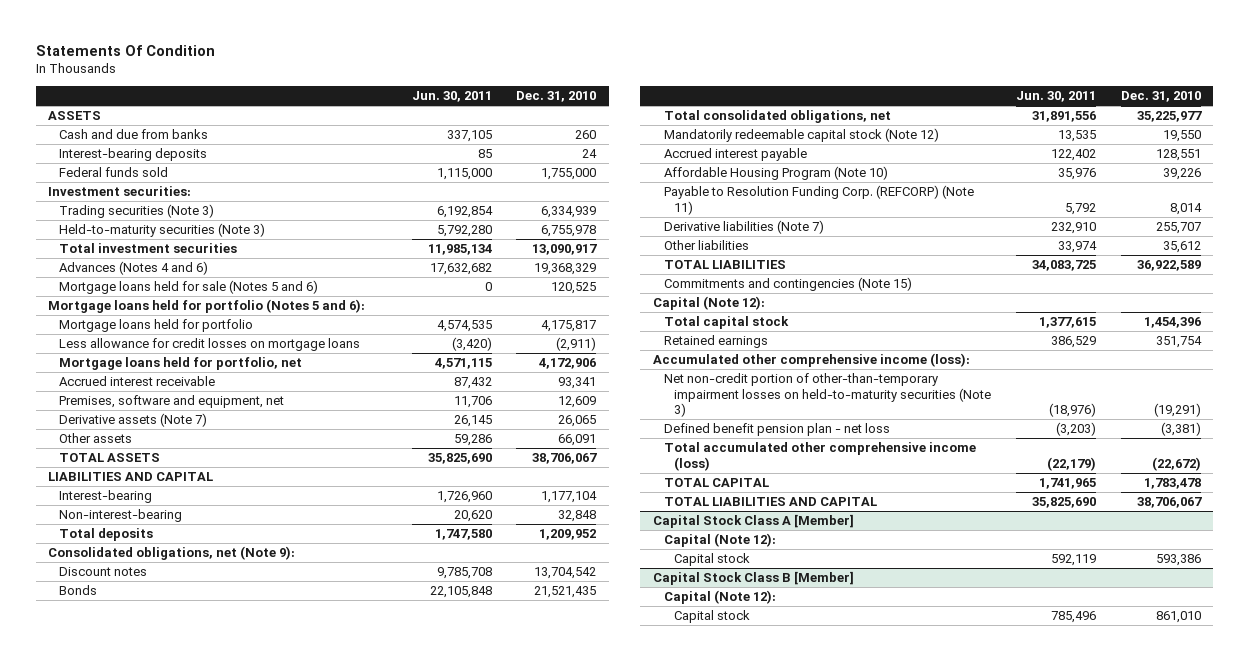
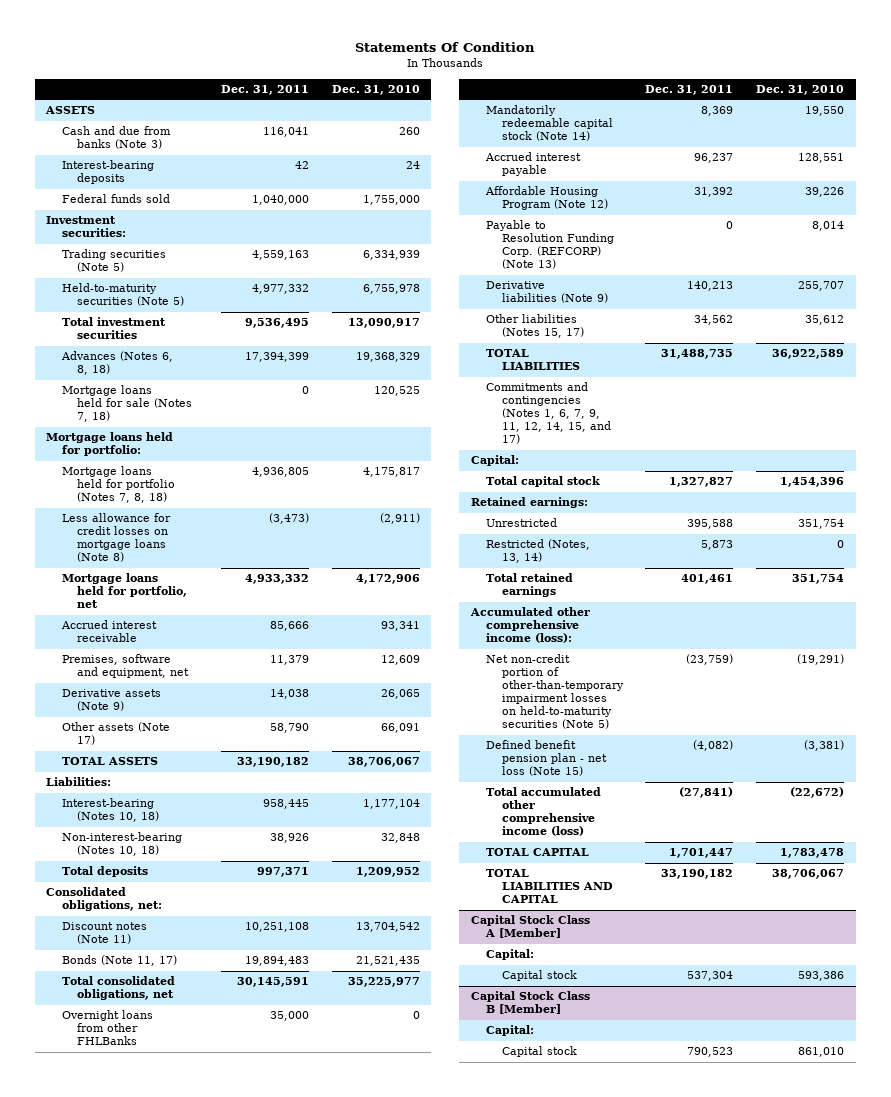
- | Jun. 30, 2011 | Dec. 31, 2010
+ | Dec. 31, 2011 | Dec. 31, 2010
- Cash and due from banks | 337,105 | 260
+ Cash and due from banks (Note 3) | 116,041 | 260
- Trading securities (Note 3) | 6,192,854 | 6,334,939
- Held-to-maturity securities (Note 3) | 5,792,280 | 6,755,978
+ Trading securities (Note 5) | 4,559,163 | 6,334,939
+ Held-to-maturity securities (Note 5) | 4,977,332 | 6,755,978
- Advances (Notes 4 and 6) | 17,632,682 | 19,368,329
- Mortgage loans held for sale (Notes 5 and 6) | 0 | 120,525
- Mortgage loans held for portfolio (Notes 5 and 6):
- Mortgage loans held for portfolio | 4,574,535 | 4,175,817
- Less allowance for credit losses on mortgage loans | (3,420) | (2,911)
+ Advances (Notes 6, 8, 18) | 17,394,399 | 19,368,329
+ Mortgage loans held for sale (Notes 7, 18) | 0 | 120,525
+ Mortgage loans held for portfolio:
+ Mortgage loans held for portfolio (Notes 7, 8, 18) | 4,936,805 | 4,175,817
+ Less allowance for credit losses on mortgage loans (Note 8) | (3,473) | (2,911)
- Derivative assets (Note 7) | 26,145 | 26,065
- Other assets | 59,286 | 66,091
+ Derivative assets (Note 9) | 14,038 | 26,065
+ Other assets (Note 17) | 58,790 | 66,091
- LIABILITIES AND CAPITAL
- Interest-bearing | 1,726,960 | 1,177,104
- Non-interest-bearing | 20,620 | 32,848
+ Liabilities:
+ Interest-bearing (Notes 10, 18) | 958,445 | 1,177,104
+ Non-interest-bearing (Notes 10, 18) | 38,926 | 32,848
- Consolidated obligations, net (Note 9):
- Discount notes | 9,785,708 | 13,704,542
- Bonds | 22,105,848 | 21,521,435
+ Consolidated obligations, net:
+ Discount notes (Note 11) | 10,251,108 | 13,704,542
+ Bonds (Note 11, 17) | 19,894,483 | 21,521,435
- Mandatorily redeemable capital stock (Note 12) | 13,535 | 19,550
+ Overnight loans from other FHLBanks | 35,000 | 0
+ Mandatorily redeemable capital stock (Note 14) | 8,369 | 19,550
- Affordable Housing Program (Note 10) | 35,976 | 39,226
- Payable to Resolution Funding Corp. (REFCORP) (Note 11) | 5,792 | 8,014
- Derivative liabilities (Note 7) | 232,910 | 255,707
- Other liabilities | 33,974 | 35,612
+ Affordable Housing Program (Note 12) | 31,392 | 39,226
+ Payable to Resolution Funding Corp. (REFCORP) (Note 13) | 0 | 8,014
+ Derivative liabilities (Note 9) | 140,213 | 255,707
+ Other liabilities (Notes 15, 17) | 34,562 | 35,612
- Commitments and contingencies (Note 15)
- Capital (Note 12):
+ Commitments and contingencies (Notes 1, 6, 7, 9, 11, 12, 14, 15, and 17)
+ Capital:
- Retained earnings | 386,529 | 351,754
+ Retained earnings:
+ Unrestricted | 395,588 | 351,754
+ Restricted (Notes, 13, 14) | 5,873 | 0
+ Total retained earnings | 401,461 | 351,754
- Net non-credit portion of other-than-temporary impairment losses on held-to-maturity securities (Note 3) | (18,976) | (19,291)
- Defined benefit pension plan - net loss | (3,203) | (3,381)
+ Net non-credit portion of other-than-temporary impairment losses on held-to-maturity securities (Note 5) | (23,759) | (19,291)
+ Defined benefit pension plan - net loss (Note 15) | (4,082) | (3,381)
@ Capital Stock Class A [Member]
- Capital (Note 12):
+ Capital:
@ Capital Stock Class B [Member]
- Capital (Note 12):
+ Capital:

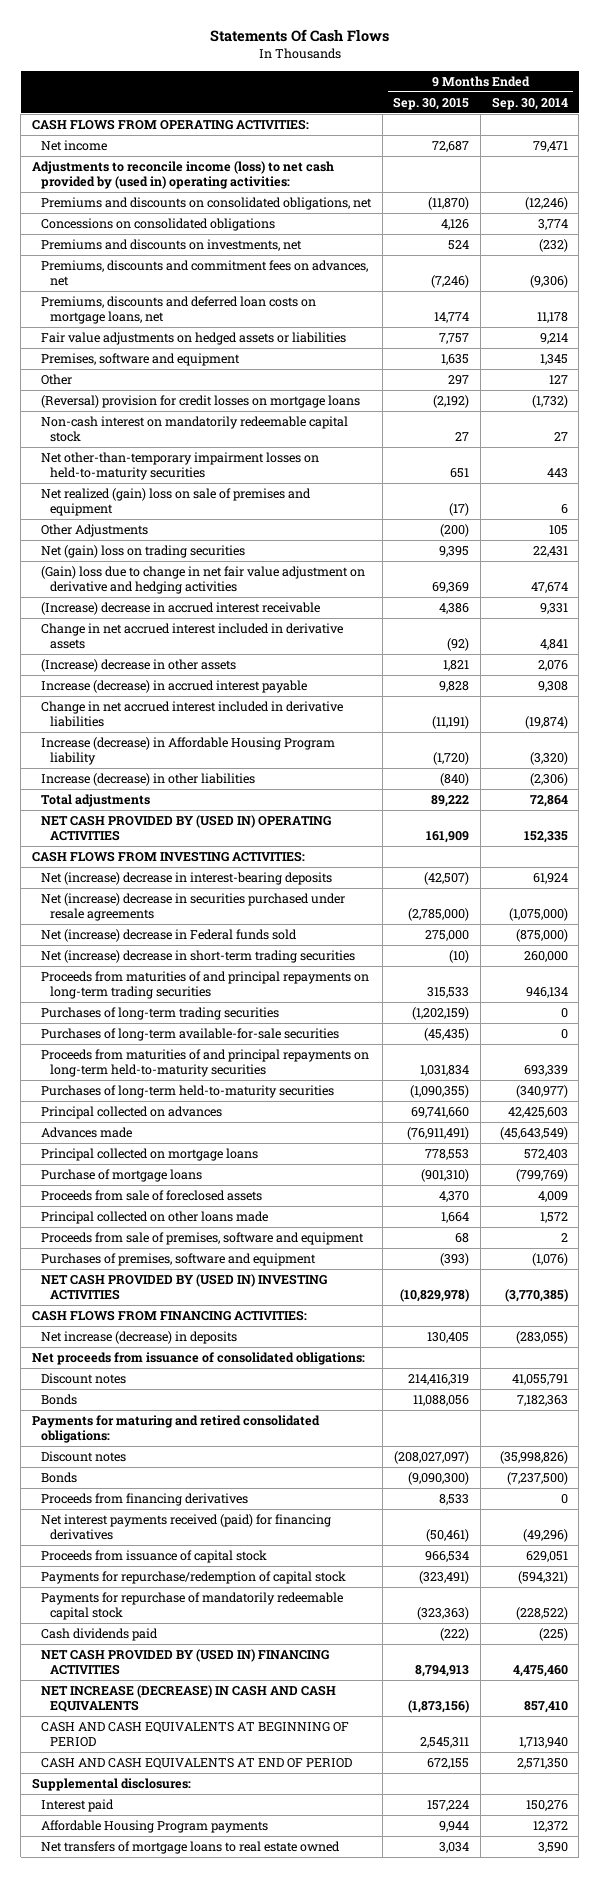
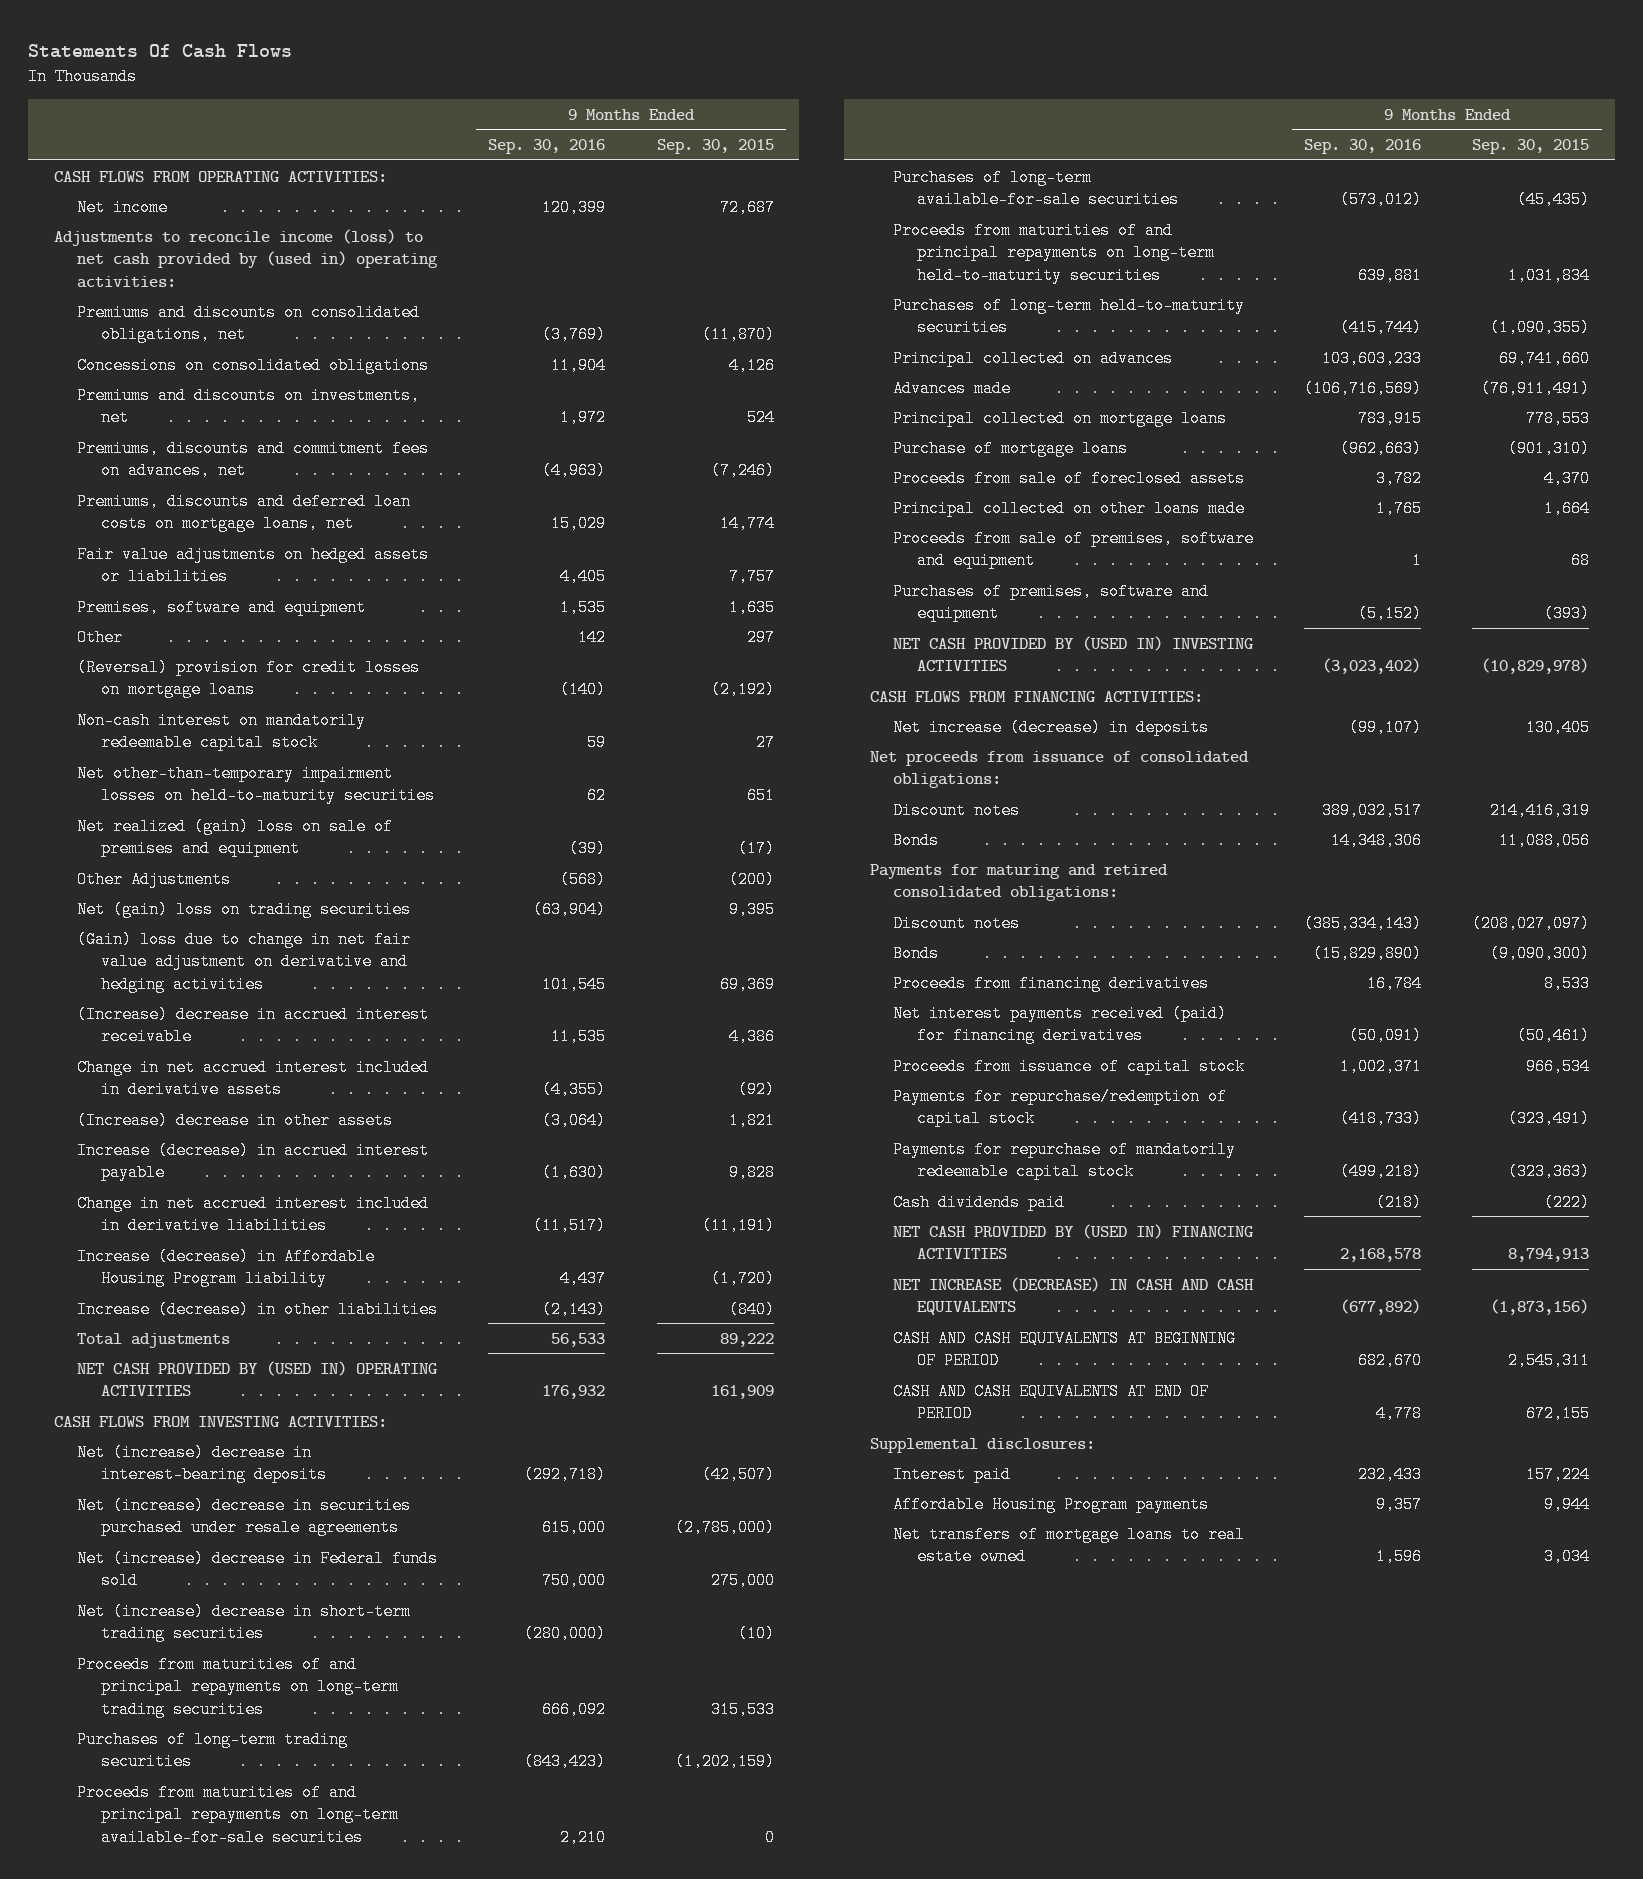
- | 9 Months Ended Sep. 30, 2015 | 9 Months Ended Sep. 30, 2014
+ | 9 Months Ended Sep. 30, 2016 | 9 Months Ended Sep. 30, 2015
+ Proceeds from maturities of and principal repayments on long-term available-for-sale securities | 2,210 | 0

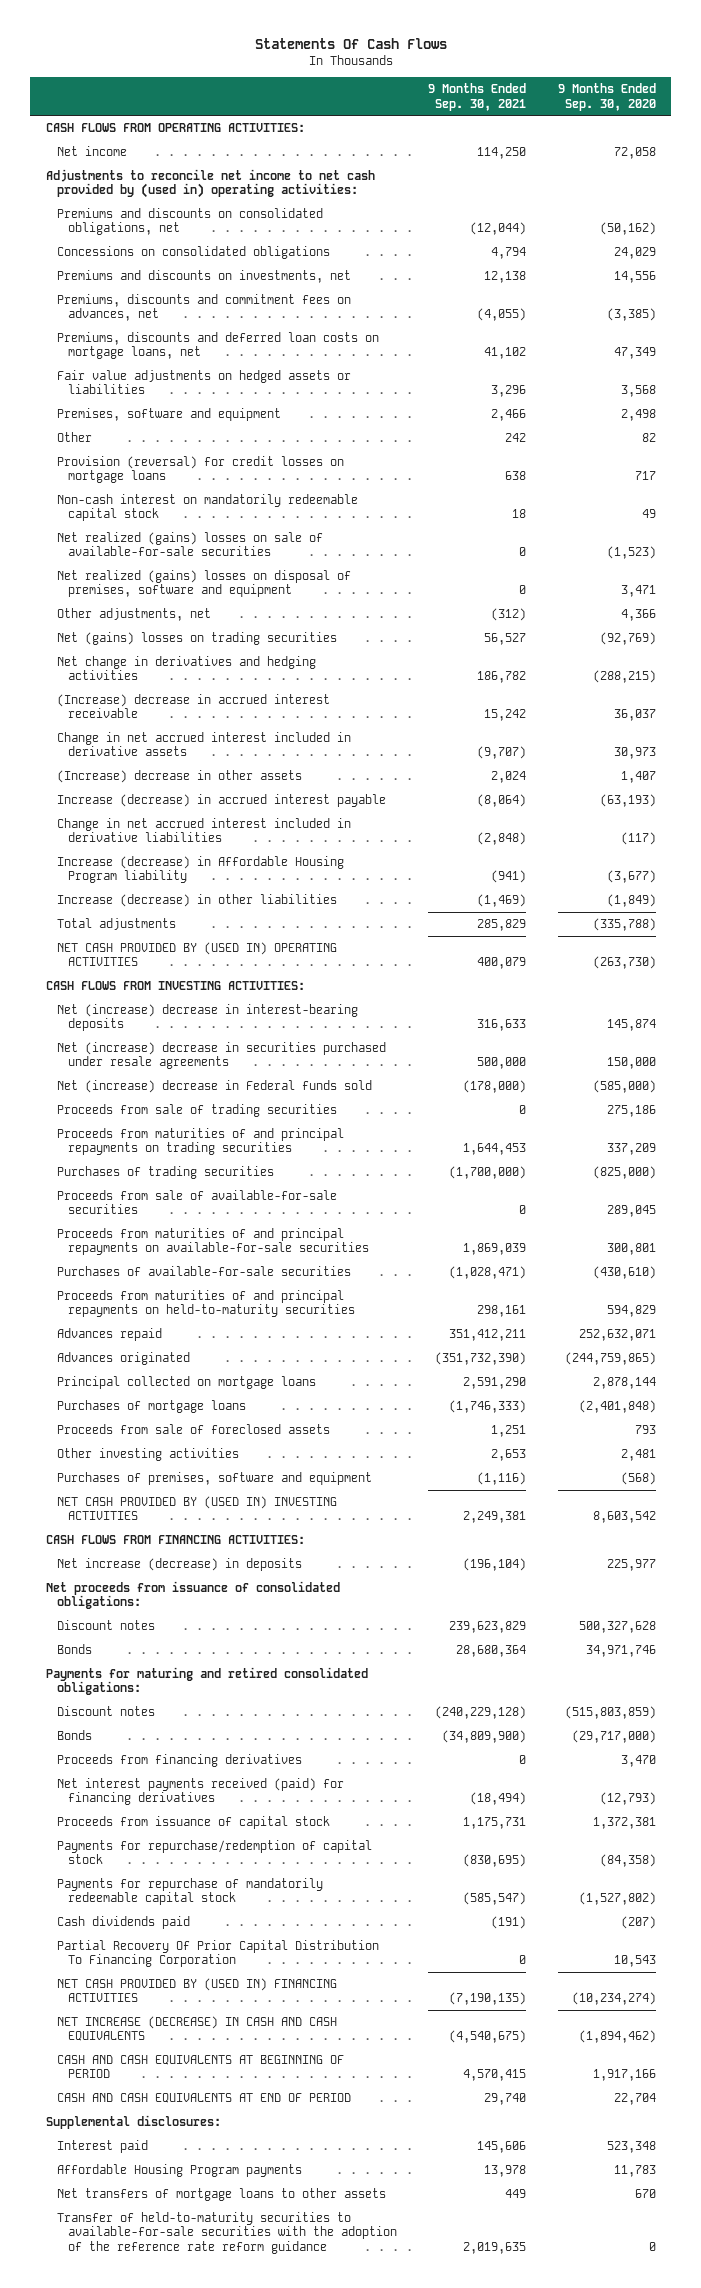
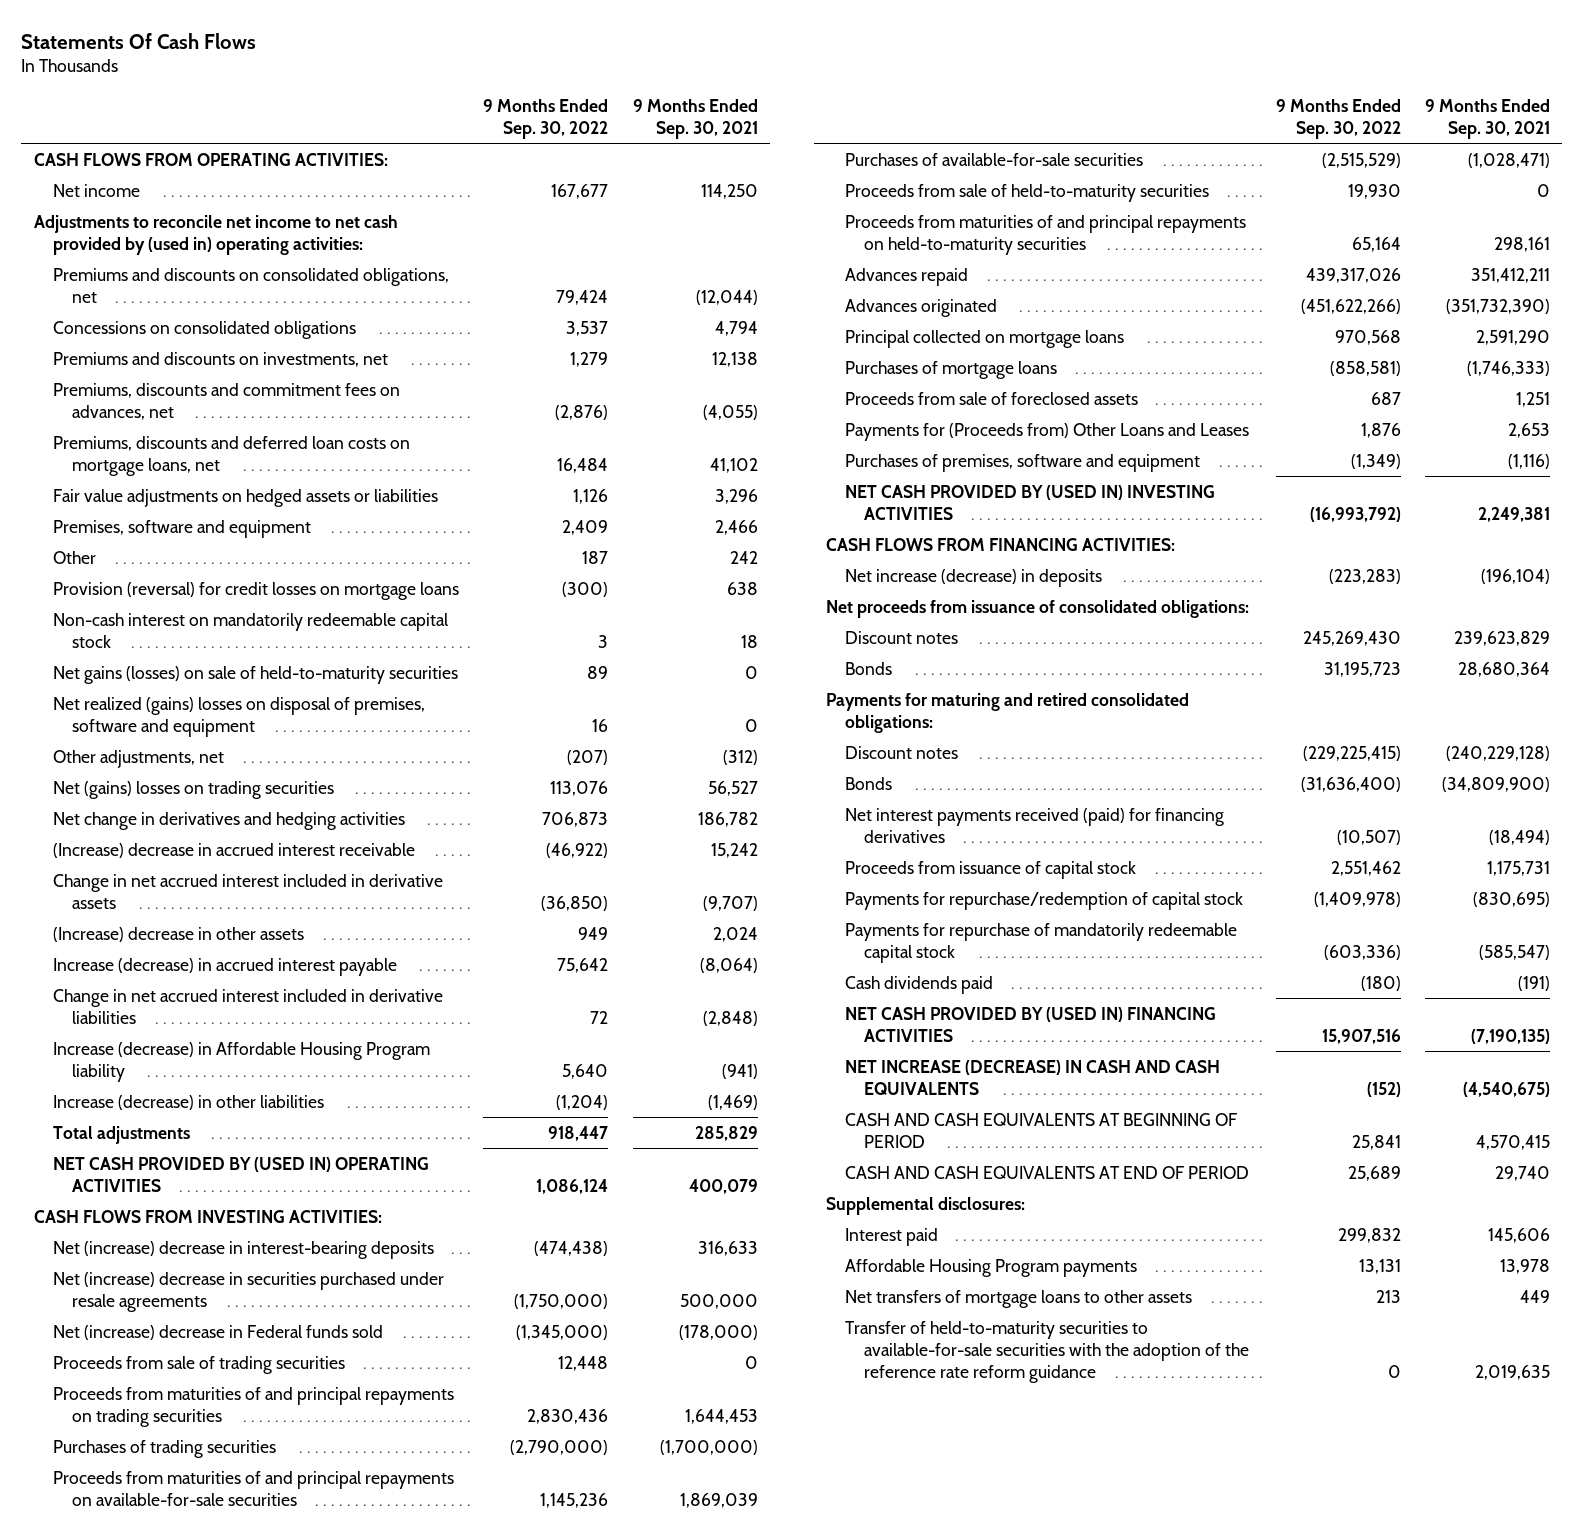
- | 9 Months Ended Sep. 30, 2021 | 9 Months Ended Sep. 30, 2020
+ | 9 Months Ended Sep. 30, 2022 | 9 Months Ended Sep. 30, 2021
- Net realized (gains) losses on sale of available-for-sale securities | 0 | (1,523)
+ Net gains (losses) on sale of held-to-maturity securities | 89 | 0
- Proceeds from sale of available-for-sale securities | 0 | 289,045
+ Proceeds from sale of held-to-maturity securities | 19,930 | 0
- Other investing activities | 2,653 | 2,481
+ Payments for (Proceeds from) Other Loans and Leases | 1,876 | 2,653
- Proceeds from financing derivatives | 0 | 3,470
- Partial Recovery Of Prior Capital Distribution To Financing Corporation | 0 | 10,543

